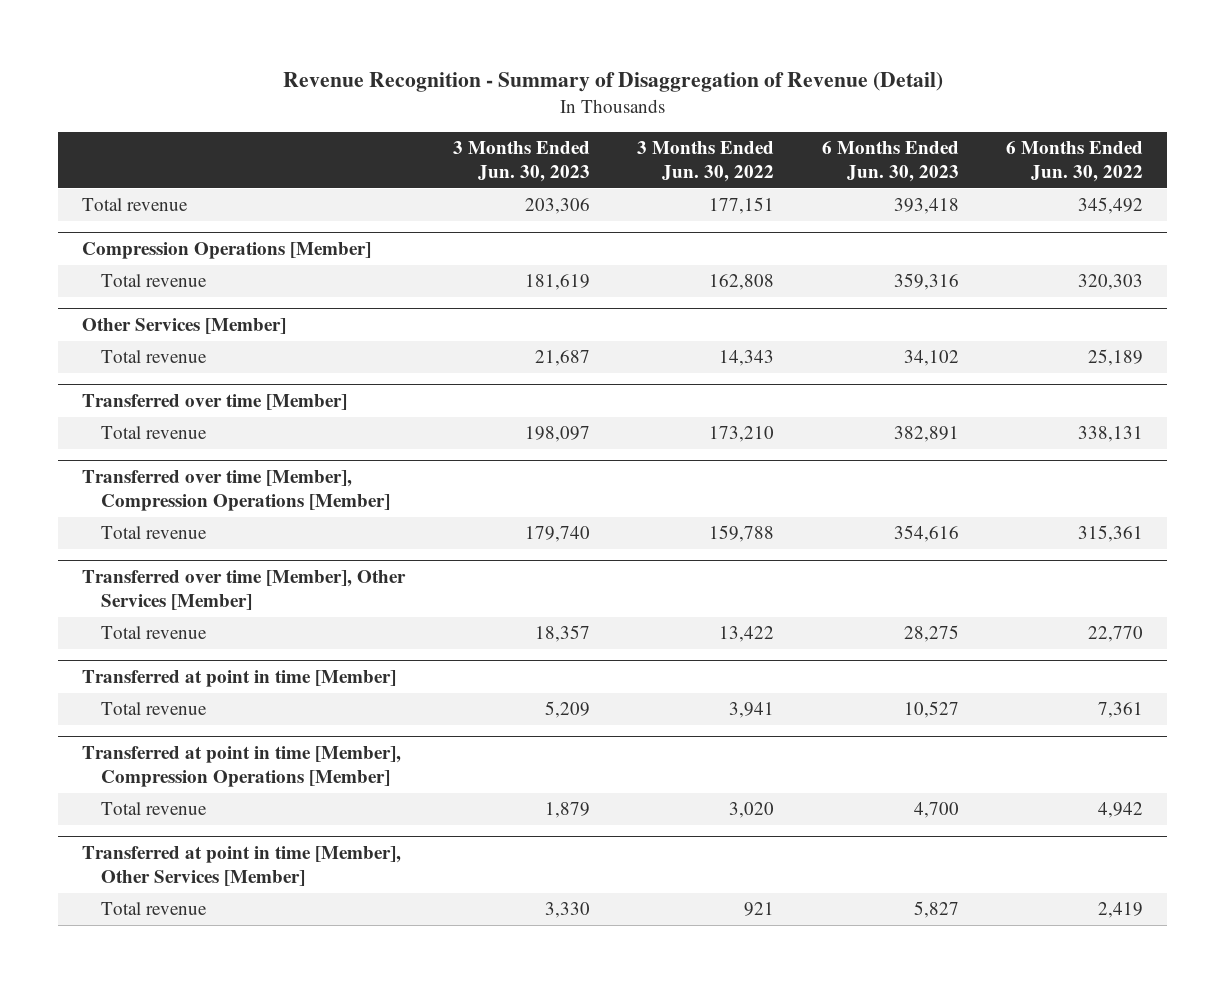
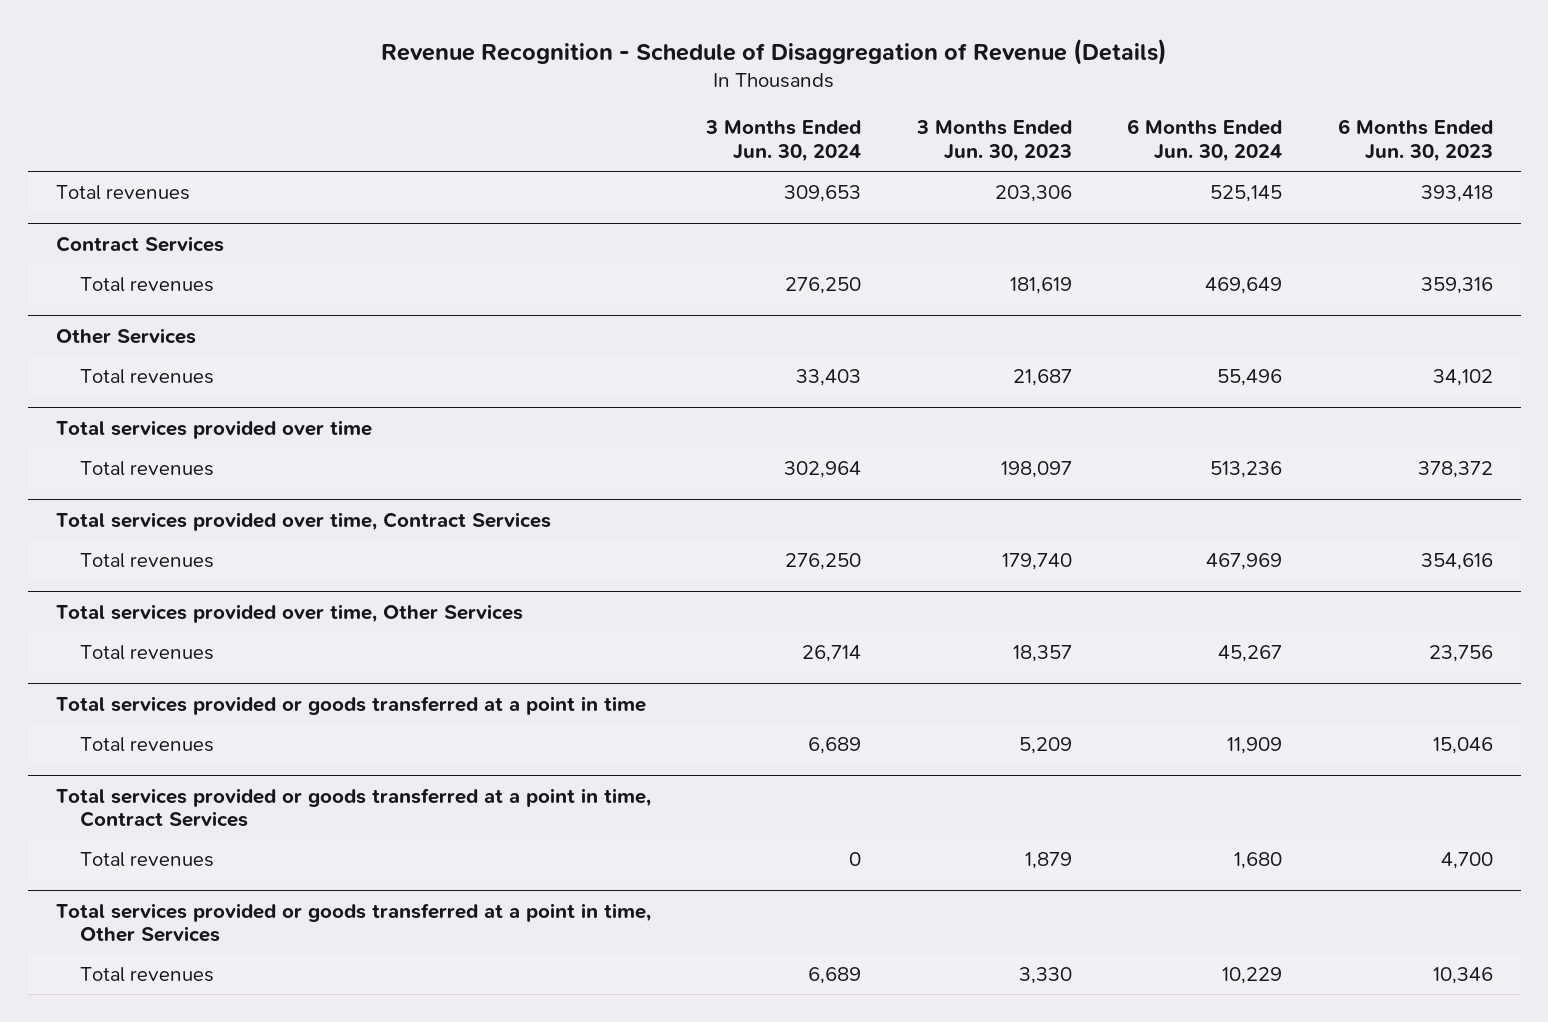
- Revenue Recognition - Summary of Disaggregation of Revenue (Detail)
+ Revenue Recognition - Schedule of Disaggregation of Revenue (Details)
- | 3 Months Ended Jun. 30, 2023 | 3 Months Ended Jun. 30, 2022 | 6 Months Ended Jun. 30, 2023 | 6 Months Ended Jun. 30, 2022
+ | 3 Months Ended Jun. 30, 2024 | 3 Months Ended Jun. 30, 2023 | 6 Months Ended Jun. 30, 2024 | 6 Months Ended Jun. 30, 2023
- Total revenue | 203,306 | 177,151 | 393,418 | 345,492
- Compression Operations [Member]
- Total revenue | 181,619 | 162,808 | 359,316 | 320,303
- Other Services [Member]
- Total revenue | 21,687 | 14,343 | 34,102 | 25,189
- Transferred over time [Member]
- Total revenue | 198,097 | 173,210 | 382,891 | 338,131
- Transferred over time [Member], Compression Operations [Member]
- Total revenue | 179,740 | 159,788 | 354,616 | 315,361
- Transferred over time [Member], Other Services [Member]
- Total revenue | 18,357 | 13,422 | 28,275 | 22,770
- Transferred at point in time [Member]
- Total revenue | 5,209 | 3,941 | 10,527 | 7,361
- Transferred at point in time [Member], Compression Operations [Member]
- Total revenue | 1,879 | 3,020 | 4,700 | 4,942
- Transferred at point in time [Member], Other Services [Member]
- Total revenue | 3,330 | 921 | 5,827 | 2,419
+ Total revenues | 309,653 | 203,306 | 525,145 | 393,418
+ Contract Services
+ Total revenues | 276,250 | 181,619 | 469,649 | 359,316
+ Other Services
+ Total revenues | 33,403 | 21,687 | 55,496 | 34,102
+ Total services provided over time
+ Total revenues | 302,964 | 198,097 | 513,236 | 378,372
+ Total services provided over time, Contract Services
+ Total revenues | 276,250 | 179,740 | 467,969 | 354,616
+ Total services provided over time, Other Services
+ Total revenues | 26,714 | 18,357 | 45,267 | 23,756
+ Total services provided or goods transferred at a point in time
+ Total revenues | 6,689 | 5,209 | 11,909 | 15,046
+ Total services provided or goods transferred at a point in time, Contract Services
+ Total revenues | 0 | 1,879 | 1,680 | 4,700
+ Total services provided or goods transferred at a point in time, Other Services
+ Total revenues | 6,689 | 3,330 | 10,229 | 10,346

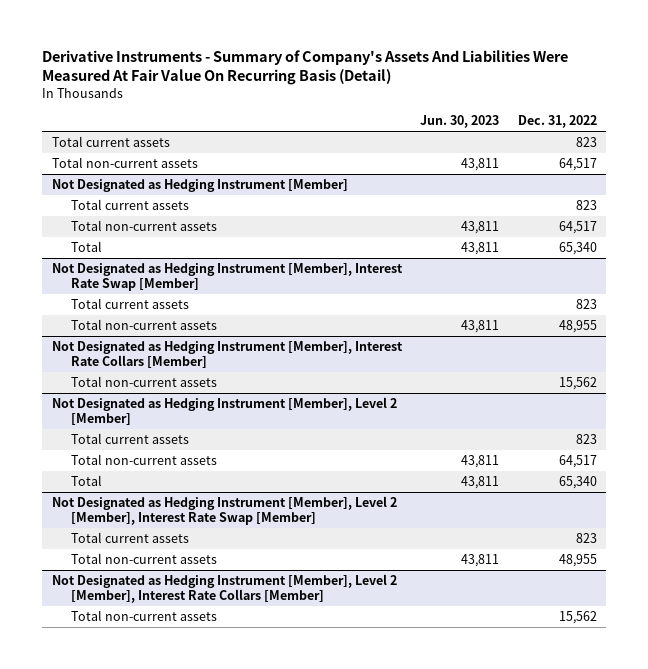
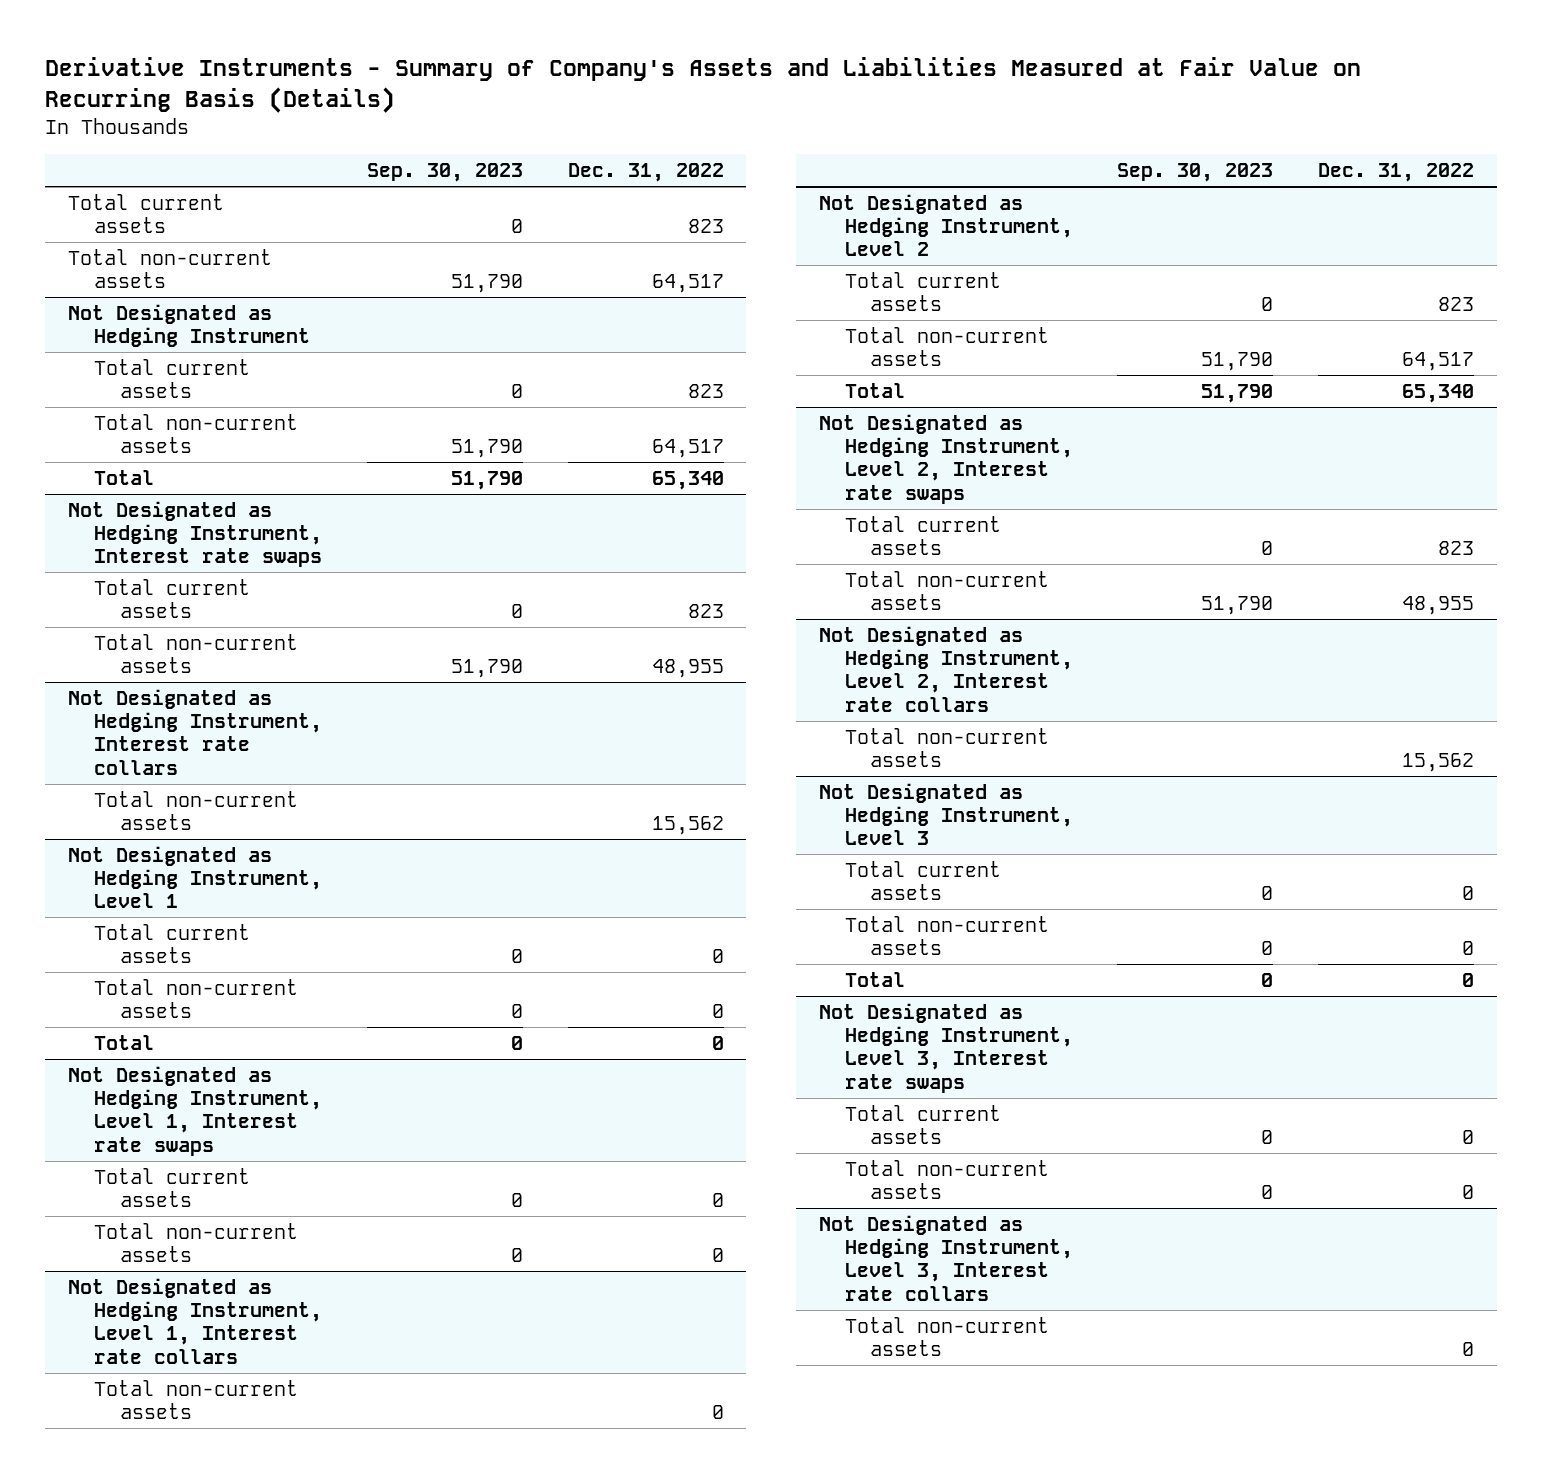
- Derivative Instruments - Summary of Company's Assets And Liabilities Were Measured At Fair Value On Recurring Basis (Detail)
+ Derivative Instruments - Summary of Company's Assets and Liabilities Measured at Fair Value on Recurring Basis (Details)
- | Jun. 30, 2023 | Dec. 31, 2022
+ | Sep. 30, 2023 | Dec. 31, 2022
- Not Designated as Hedging Instrument [Member]
+ Not Designated as Hedging Instrument
- Not Designated as Hedging Instrument [Member], Interest Rate Swap [Member]
+ Not Designated as Hedging Instrument, Interest rate swaps
- Not Designated as Hedging Instrument [Member], Interest Rate Collars [Member]
+ Not Designated as Hedging Instrument, Interest rate collars
- Not Designated as Hedging Instrument [Member], Level 2 [Member]
+ Not Designated as Hedging Instrument, Level 1
+ Total current assets | 0 | 0
+ Total non-current assets | 0 | 0
+ Total | 0 | 0
+ Not Designated as Hedging Instrument, Level 1, Interest rate swaps
+ Total current assets | 0 | 0
+ Total non-current assets | 0 | 0
+ Not Designated as Hedging Instrument, Level 1, Interest rate collars
+ Total non-current assets | | 0
+ Not Designated as Hedging Instrument, Level 2
- Not Designated as Hedging Instrument [Member], Level 2 [Member], Interest Rate Swap [Member]
+ Not Designated as Hedging Instrument, Level 2, Interest rate swaps
- Not Designated as Hedging Instrument [Member], Level 2 [Member], Interest Rate Collars [Member]
+ Not Designated as Hedging Instrument, Level 2, Interest rate collars
+ Not Designated as Hedging Instrument, Level 3
+ Total current assets | 0 | 0
+ Total non-current assets | 0 | 0
+ Total | 0 | 0
+ Not Designated as Hedging Instrument, Level 3, Interest rate swaps
+ Total current assets | 0 | 0
+ Total non-current assets | 0 | 0
+ Not Designated as Hedging Instrument, Level 3, Interest rate collars
+ Total non-current assets | | 0

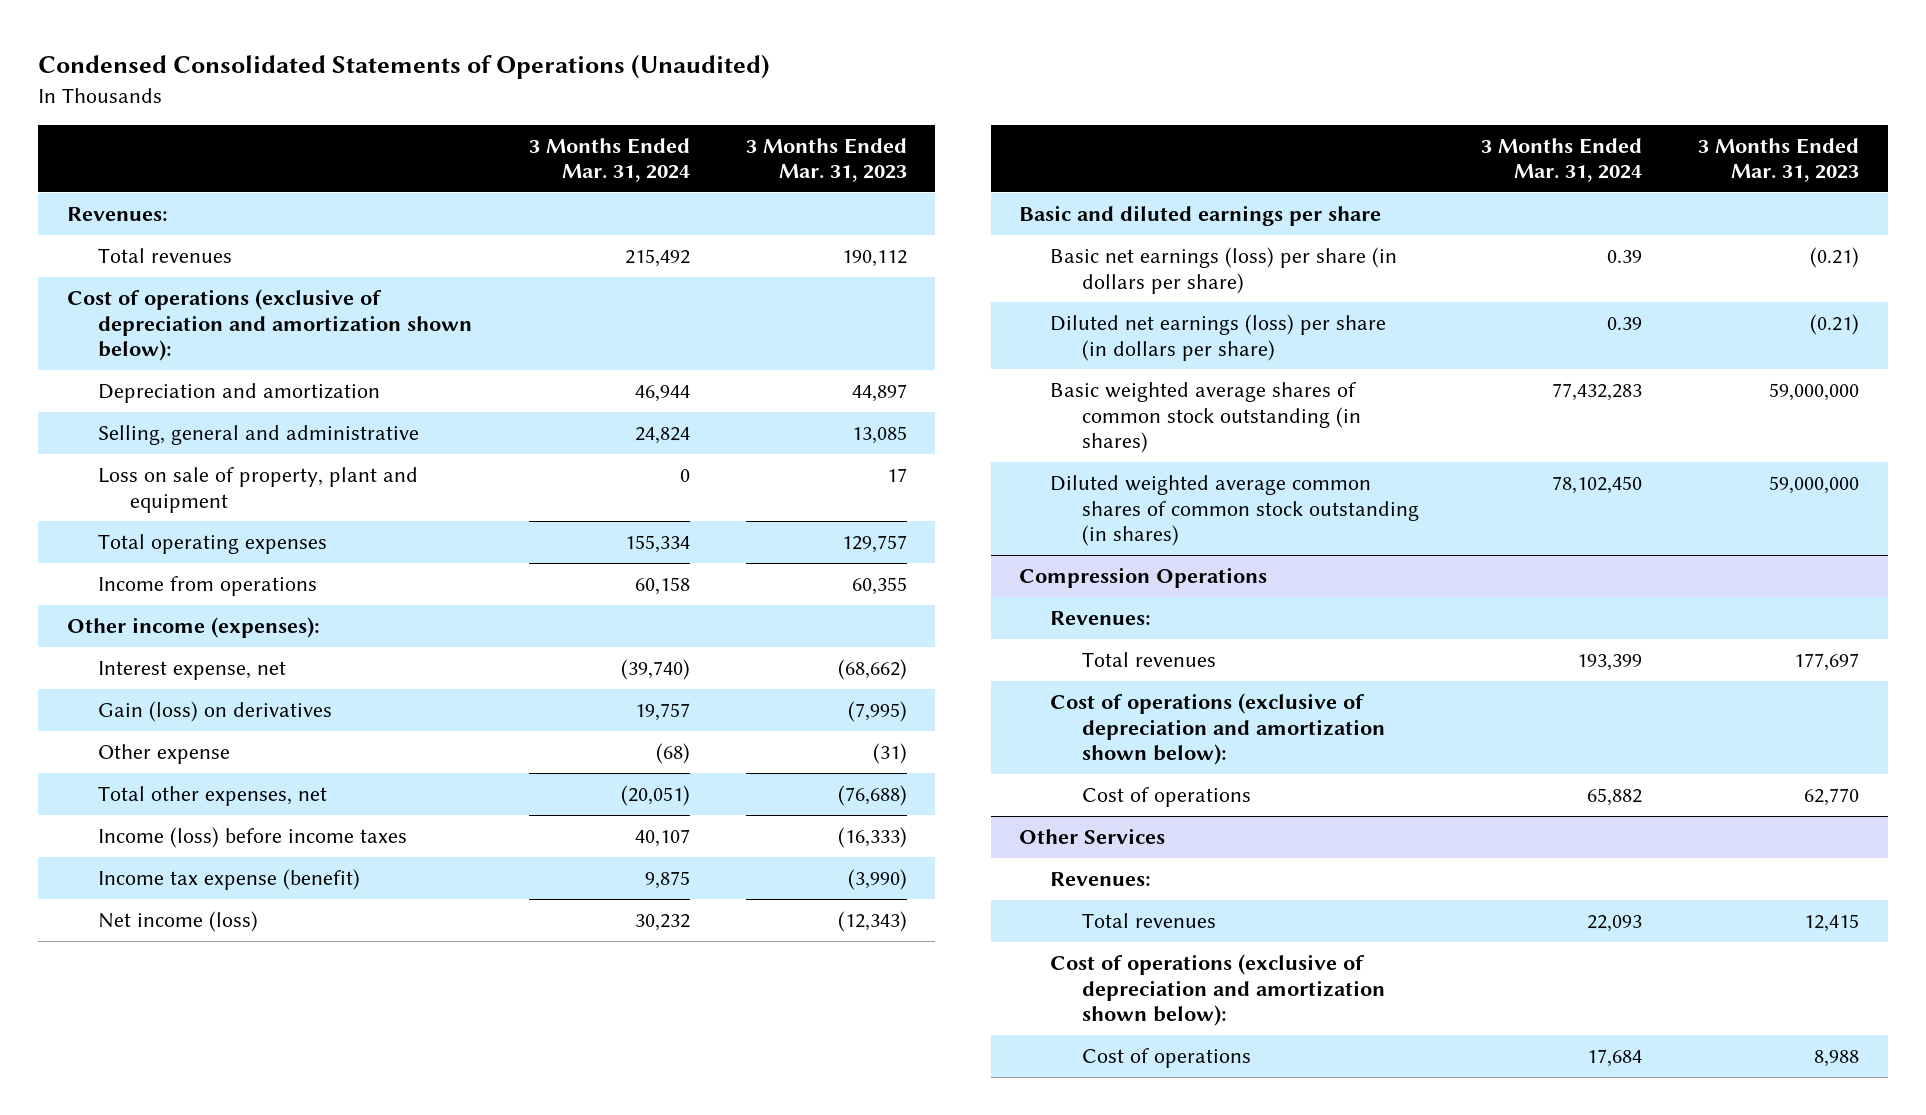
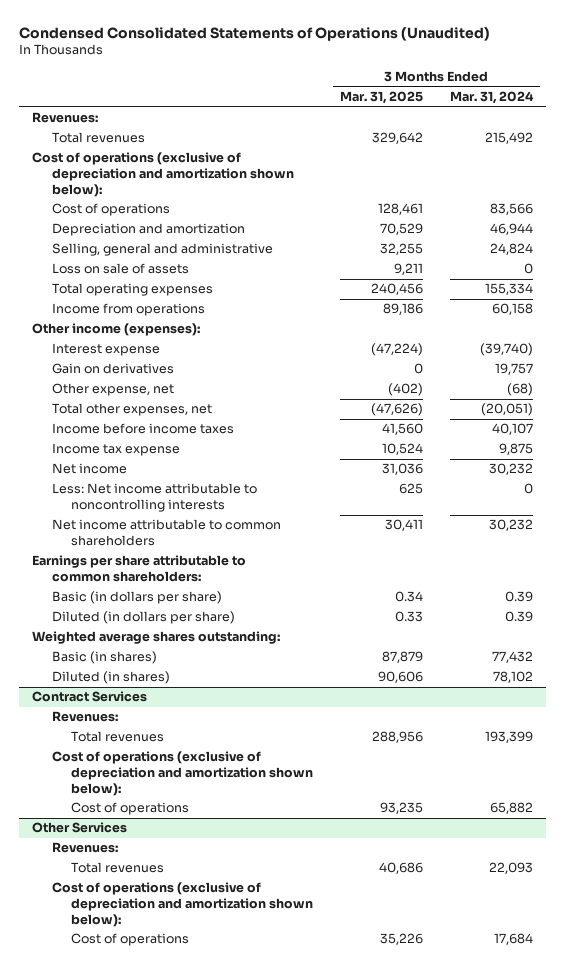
- | 3 Months Ended Mar. 31, 2024 | 3 Months Ended Mar. 31, 2023
+ | 3 Months Ended Mar. 31, 2025 | 3 Months Ended Mar. 31, 2024
+ Cost of operations | 128,461 | 83,566
- Loss on sale of property, plant and equipment | 0 | 17
+ Loss on sale of assets | 9,211 | 0
- Interest expense, net | (39,740) | (68,662)
- Gain (loss) on derivatives | 19,757 | (7,995)
- Other expense | (68) | (31)
+ Interest expense | (47,224) | (39,740)
+ Gain on derivatives | 0 | 19,757
+ Other expense, net | (402) | (68)
- Income (loss) before income taxes | 40,107 | (16,333)
- Income tax expense (benefit) | 9,875 | (3,990)
- Net income (loss) | 30,232 | (12,343)
- Basic and diluted earnings per share
- Basic net earnings (loss) per share (in dollars per share) | 0.39 | (0.21)
- Diluted net earnings (loss) per share (in dollars per share) | 0.39 | (0.21)
- Basic weighted average shares of common stock outstanding (in shares) | 77,432,283 | 59,000,000
- Diluted weighted average common shares of common stock outstanding (in shares) | 78,102,450 | 59,000,000
- Compression Operations
+ Income before income taxes | 41,560 | 40,107
+ Income tax expense | 10,524 | 9,875
+ Net income | 31,036 | 30,232
+ Less: Net income attributable to noncontrolling interests | 625 | 0
+ Net income attributable to common shareholders | 30,411 | 30,232
+ Earnings per share attributable to common shareholders:
+ Basic (in dollars per share) | 0.34 | 0.39
+ Diluted (in dollars per share) | 0.33 | 0.39
+ Weighted average shares outstanding:
+ Basic (in shares) | 87,879 | 77,432
+ Diluted (in shares) | 90,606 | 78,102
+ Contract Services

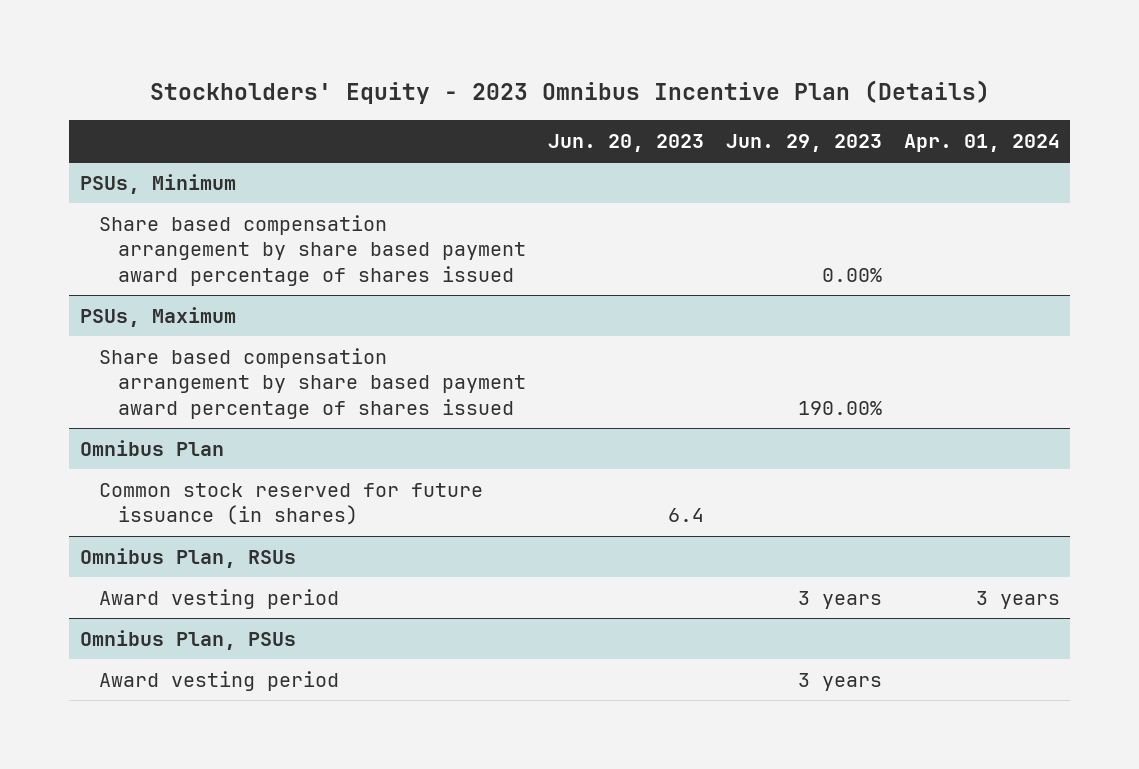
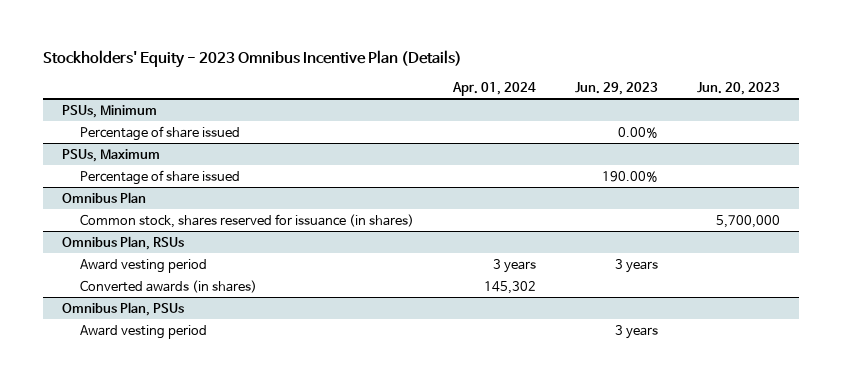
- | Jun. 20, 2023 | Jun. 29, 2023 | Apr. 01, 2024
+ | Apr. 01, 2024 | Jun. 29, 2023 | Jun. 20, 2023
@ PSUs, Minimum
- Share based compensation arrangement by share based payment award percentage of shares issued | | 0.00% |
+ Percentage of share issued | | 0.00% |
@ PSUs, Maximum
- Share based compensation arrangement by share based payment award percentage of shares issued | | 190.00% |
+ Percentage of share issued | | 190.00% |
@ Omnibus Plan
- Common stock reserved for future issuance (in shares) | 6.4 | |
+ Common stock, shares reserved for issuance (in shares) | | | 5,700,000
@ Omnibus Plan, RSUs
+ Converted awards (in shares) | 145,302 | |

